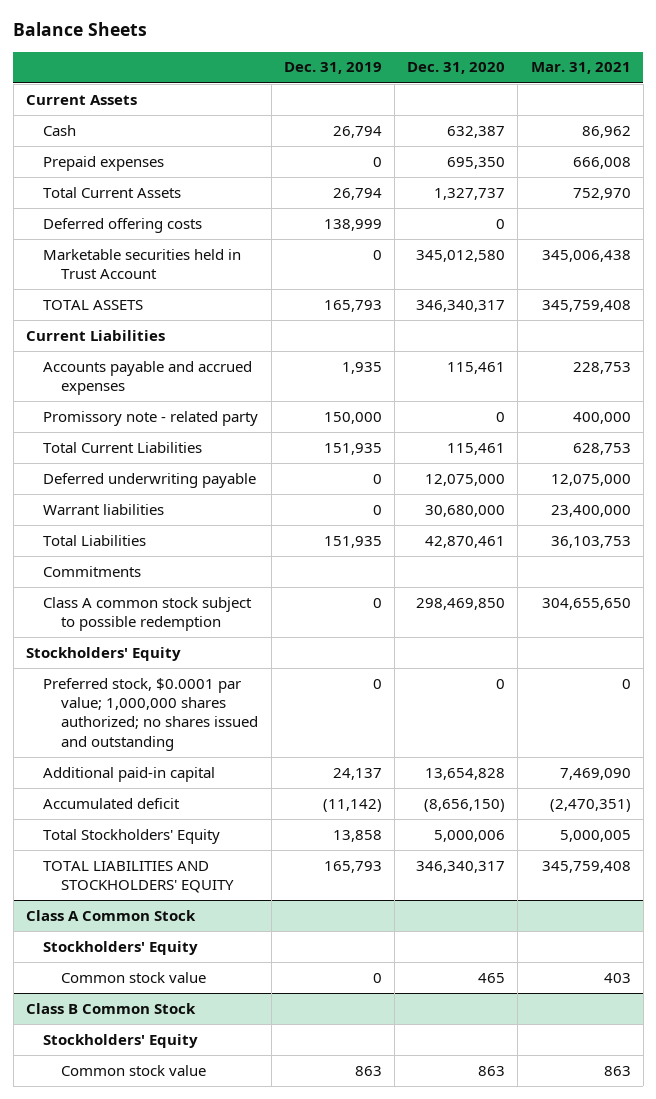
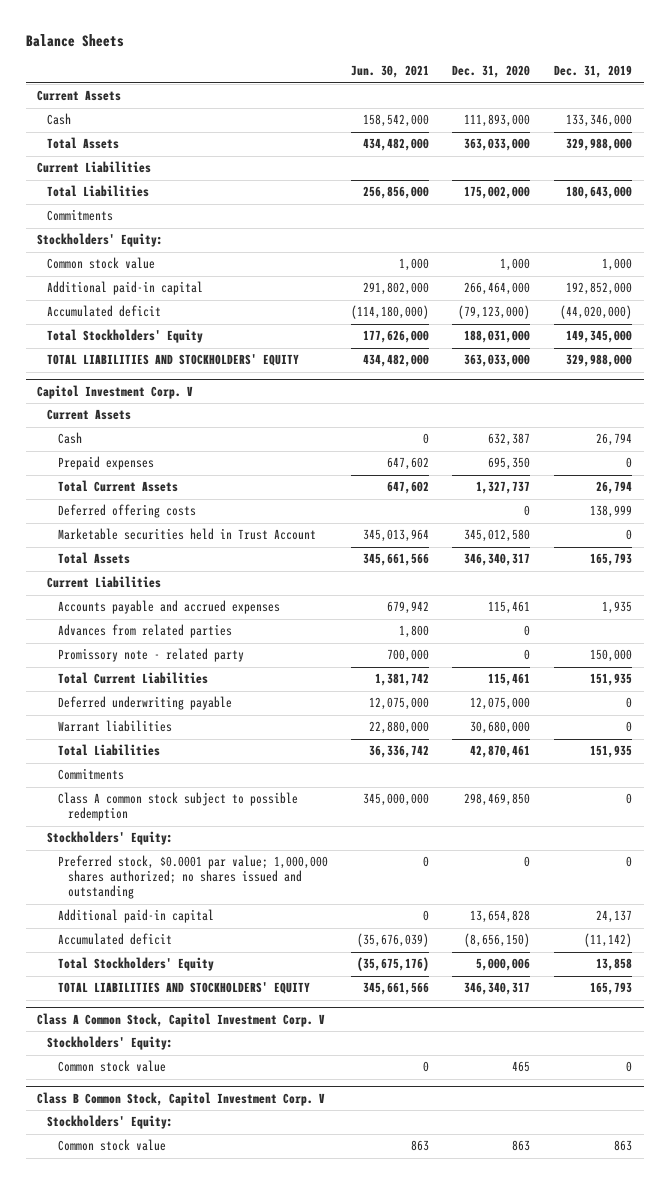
- | Dec. 31, 2019 | Dec. 31, 2020 | Mar. 31, 2021
+ | Jun. 30, 2021 | Dec. 31, 2020 | Dec. 31, 2019
+ Cash | 158,542,000 | 111,893,000 | 133,346,000
+ Total Assets | 434,482,000 | 363,033,000 | 329,988,000
+ Current Liabilities
+ Total Liabilities | 256,856,000 | 175,002,000 | 180,643,000
+ Commitments
+ Stockholders' Equity:
+ Common stock value | 1,000 | 1,000 | 1,000
+ Additional paid-in capital | 291,802,000 | 266,464,000 | 192,852,000
+ Accumulated deficit | (114,180,000) | (79,123,000) | (44,020,000)
+ Total Stockholders' Equity | 177,626,000 | 188,031,000 | 149,345,000
+ TOTAL LIABILITIES AND STOCKHOLDERS' EQUITY | 434,482,000 | 363,033,000 | 329,988,000
+ Capitol Investment Corp. V
+ Current Assets
- TOTAL ASSETS | 165,793 | 346,340,317 | 345,759,408
+ Total Assets | 345,661,566 | 346,340,317 | 165,793
+ Advances from related parties | 1,800 | 0 |
- Stockholders' Equity
+ Stockholders' Equity:
- Class A Common Stock
- Stockholders' Equity
+ Class A Common Stock, Capitol Investment Corp. V
+ Stockholders' Equity:
- Class B Common Stock
- Stockholders' Equity
+ Class B Common Stock, Capitol Investment Corp. V
+ Stockholders' Equity:

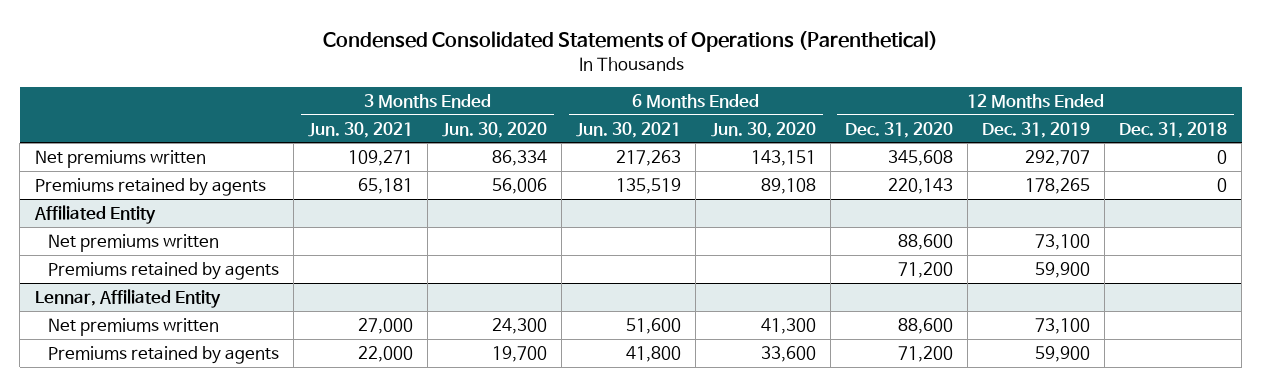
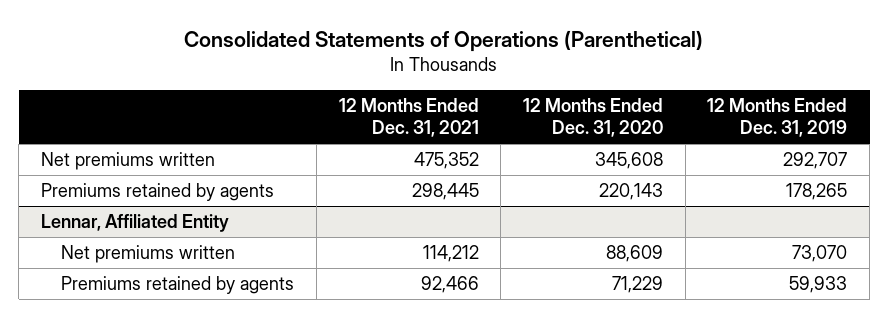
- Condensed Consolidated Statements of Operations (Parenthetical)
+ Consolidated Statements of Operations (Parenthetical)
- | 3 Months Ended Jun. 30, 2021 | 3 Months Ended Jun. 30, 2020 | 6 Months Ended Jun. 30, 2021 | 6 Months Ended Jun. 30, 2020 | 12 Months Ended Dec. 31, 2020 | 12 Months Ended Dec. 31, 2019 | 12 Months Ended Dec. 31, 2018
+ | 12 Months Ended Dec. 31, 2021 | 12 Months Ended Dec. 31, 2020 | 12 Months Ended Dec. 31, 2019
- Affiliated Entity
- Net premiums written | | | | | 88,600 | 73,100 |
- Premiums retained by agents | | | | | 71,200 | 59,900 |
@ Lennar, Affiliated Entity
- Net premiums written | 27,000 | 24,300 | 51,600 | 41,300 | 88,600 | 73,100 |
- Premiums retained by agents | 22,000 | 19,700 | 41,800 | 33,600 | 71,200 | 59,900 |
+ Net premiums written | 114,212 | 88,609 | 73,070
+ Premiums retained by agents | 92,466 | 71,229 | 59,933

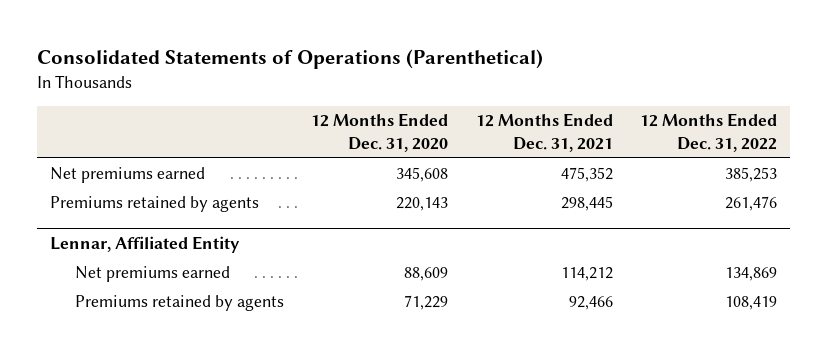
- | 12 Months Ended Dec. 31, 2021 | 12 Months Ended Dec. 31, 2020 | 12 Months Ended Dec. 31, 2019
+ | 12 Months Ended Dec. 31, 2020 | 12 Months Ended Dec. 31, 2021 | 12 Months Ended Dec. 31, 2022
- Net premiums written | 475,352 | 345,608 | 292,707
+ Net premiums earned | 345,608 | 475,352 | 385,253
@ Lennar, Affiliated Entity
- Net premiums written | 114,212 | 88,609 | 73,070
+ Net premiums earned | 88,609 | 114,212 | 134,869

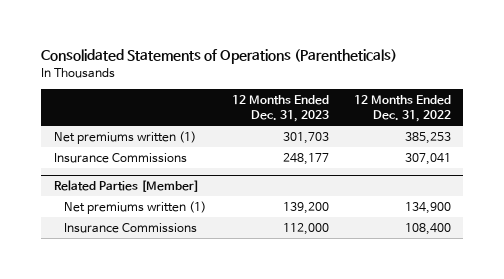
- Consolidated Statements of Operations (Parenthetical)
+ Consolidated Statements of Operations (Parentheticals)
- | 12 Months Ended Dec. 31, 2020 | 12 Months Ended Dec. 31, 2021 | 12 Months Ended Dec. 31, 2022
+ | 12 Months Ended Dec. 31, 2023 | 12 Months Ended Dec. 31, 2022
- Net premiums earned | 345,608 | 475,352 | 385,253
- Premiums retained by agents | 220,143 | 298,445 | 261,476
- Lennar, Affiliated Entity
- Net premiums earned | 88,609 | 114,212 | 134,869
- Premiums retained by agents | 71,229 | 92,466 | 108,419
+ Net premiums written (1) | 301,703 | 385,253
+ Insurance Commissions | 248,177 | 307,041
+ Related Parties [Member]
+ Net premiums written (1) | 139,200 | 134,900
+ Insurance Commissions | 112,000 | 108,400

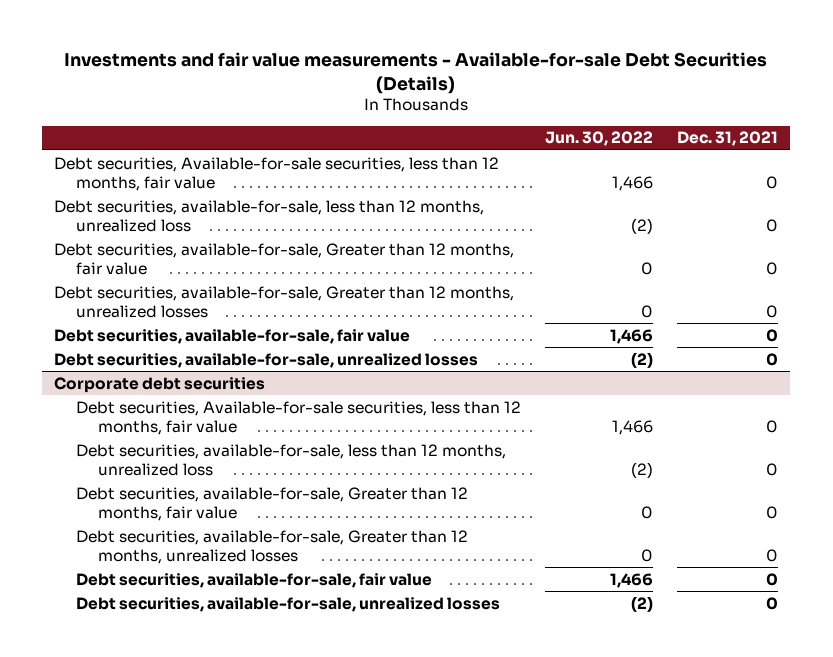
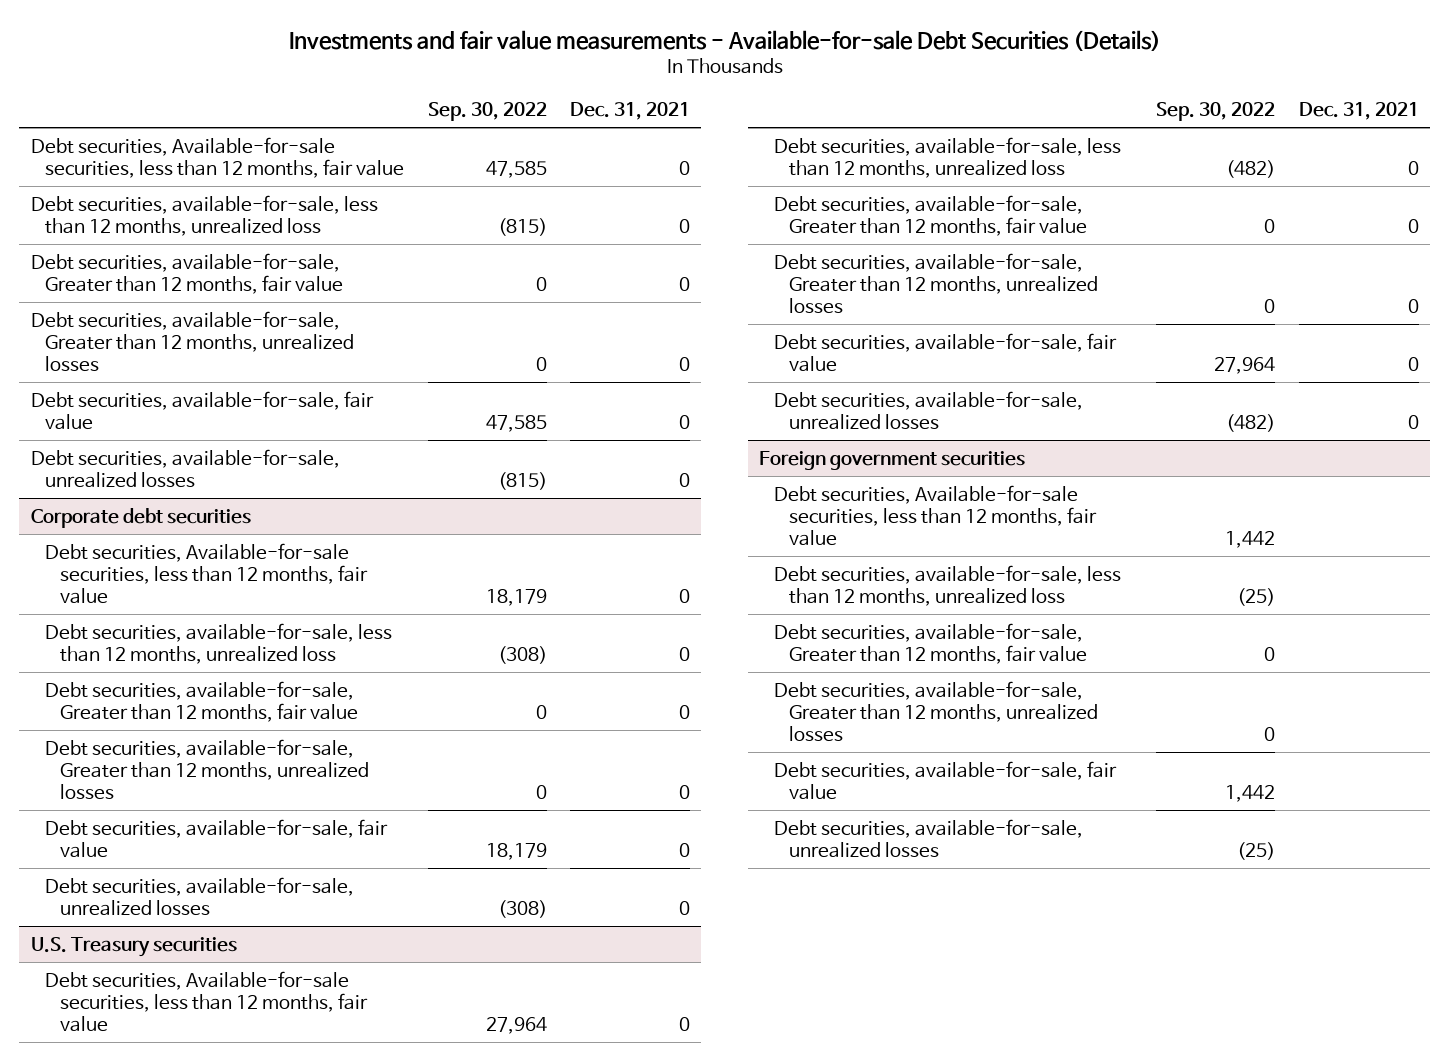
- | Jun. 30, 2022 | Dec. 31, 2021
+ | Sep. 30, 2022 | Dec. 31, 2021
+ U.S. Treasury securities
+ Debt securities, Available-for-sale securities, less than 12 months, fair value | 27,964 | 0
+ Debt securities, available-for-sale, less than 12 months, unrealized loss | (482) | 0
+ Debt securities, available-for-sale, Greater than 12 months, fair value | 0 | 0
+ Debt securities, available-for-sale, Greater than 12 months, unrealized losses | 0 | 0
+ Debt securities, available-for-sale, fair value | 27,964 | 0
+ Debt securities, available-for-sale, unrealized losses | (482) | 0
+ Foreign government securities
+ Debt securities, Available-for-sale securities, less than 12 months, fair value | 1,442 |
+ Debt securities, available-for-sale, less than 12 months, unrealized loss | (25) |
+ Debt securities, available-for-sale, Greater than 12 months, fair value | 0 |
+ Debt securities, available-for-sale, Greater than 12 months, unrealized losses | 0 |
+ Debt securities, available-for-sale, fair value | 1,442 |
+ Debt securities, available-for-sale, unrealized losses | (25) |

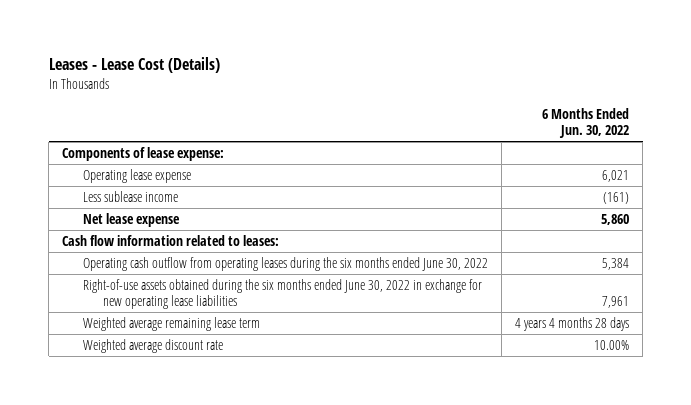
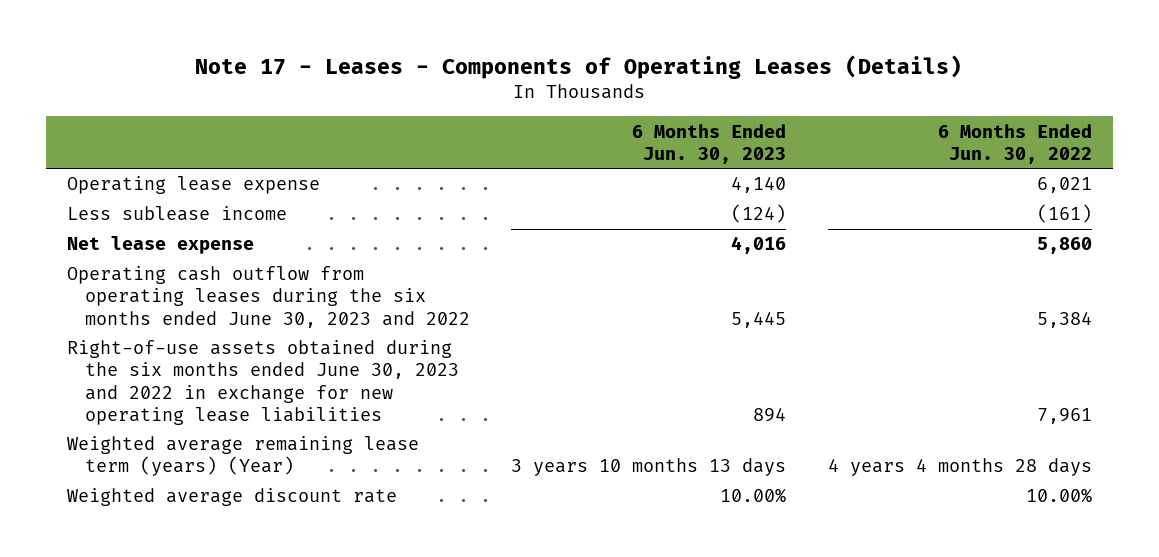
- Leases - Lease Cost (Details)
+ Note 17 - Leases - Components of Operating Leases (Details)
- | 6 Months Ended Jun. 30, 2022
+ | 6 Months Ended Jun. 30, 2023 | 6 Months Ended Jun. 30, 2022
- Components of lease expense:
- Cash flow information related to leases:
- Operating cash outflow from operating leases during the six months ended June 30, 2022 | 5,384
- Right-of-use assets obtained during the six months ended June 30, 2022 in exchange for new operating lease liabilities | 7,961
- Weighted average remaining lease term | 4 years 4 months 28 days
+ Operating cash outflow from operating leases during the six months ended June 30, 2023 and 2022 | 5,445 | 5,384
+ Right-of-use assets obtained during the six months ended June 30, 2023 and 2022 in exchange for new operating lease liabilities | 894 | 7,961
+ Weighted average remaining lease term (years) (Year) | 3 years 10 months 13 days | 4 years 4 months 28 days

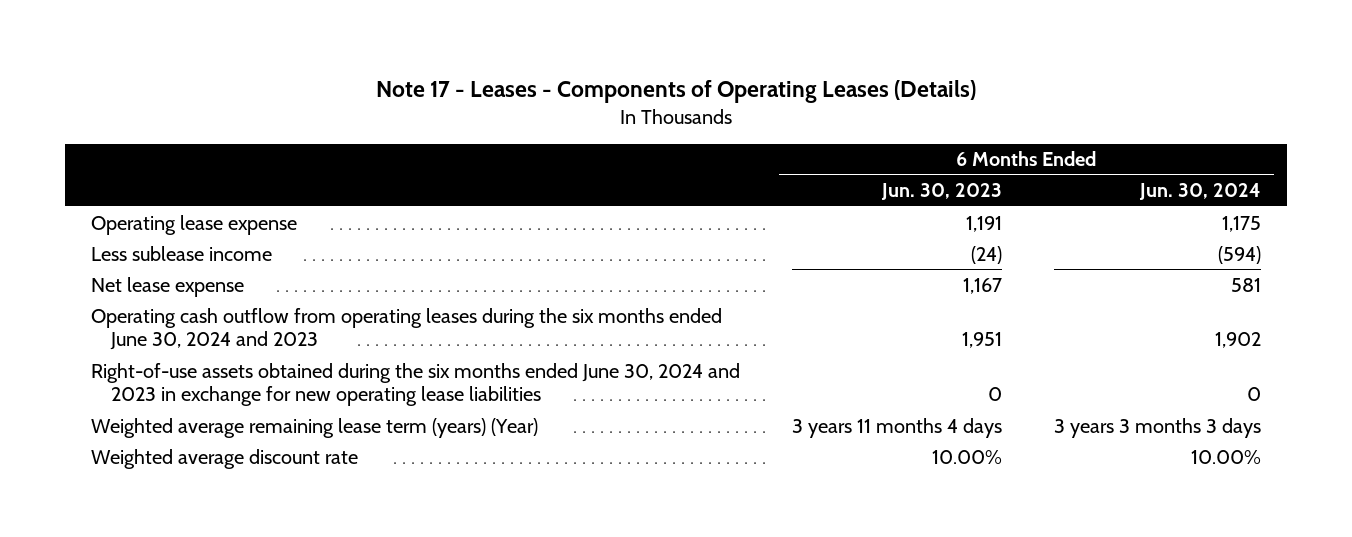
- | 6 Months Ended Jun. 30, 2023 | 6 Months Ended Jun. 30, 2022
+ | 6 Months Ended Jun. 30, 2023 | 6 Months Ended Jun. 30, 2024
- Operating lease expense | 4,140 | 6,021
- Less sublease income | (124) | (161)
- Net lease expense | 4,016 | 5,860
- Operating cash outflow from operating leases during the six months ended June 30, 2023 and 2022 | 5,445 | 5,384
- Right-of-use assets obtained during the six months ended June 30, 2023 and 2022 in exchange for new operating lease liabilities | 894 | 7,961
- Weighted average remaining lease term (years) (Year) | 3 years 10 months 13 days | 4 years 4 months 28 days
+ Operating lease expense | 1,191 | 1,175
+ Less sublease income | (24) | (594)
+ Net lease expense | 1,167 | 581
+ Operating cash outflow from operating leases during the six months ended June 30, 2024 and 2023 | 1,951 | 1,902
+ Right-of-use assets obtained during the six months ended June 30, 2024 and 2023 in exchange for new operating lease liabilities | 0 | 0
+ Weighted average remaining lease term (years) (Year) | 3 years 11 months 4 days | 3 years 3 months 3 days

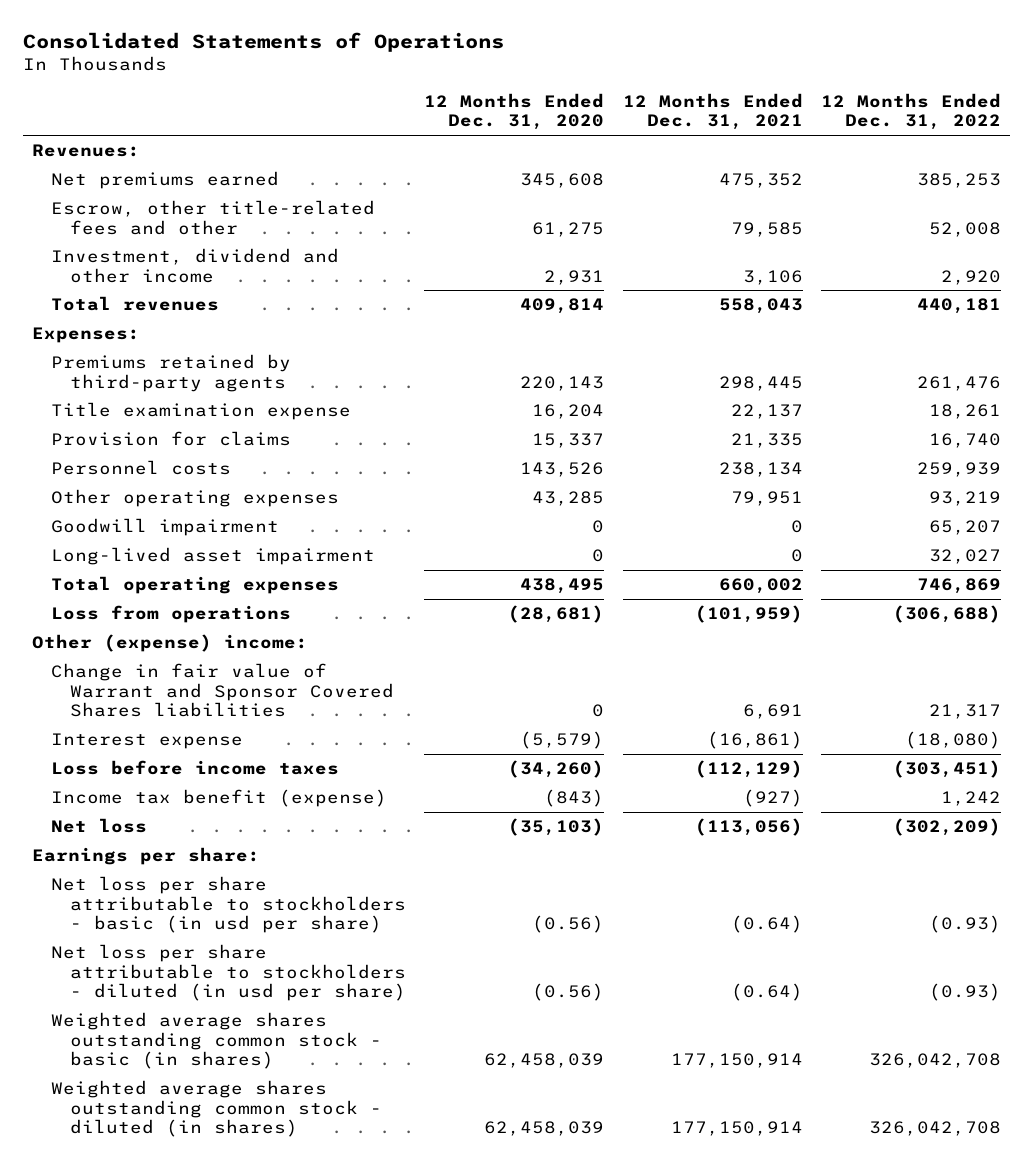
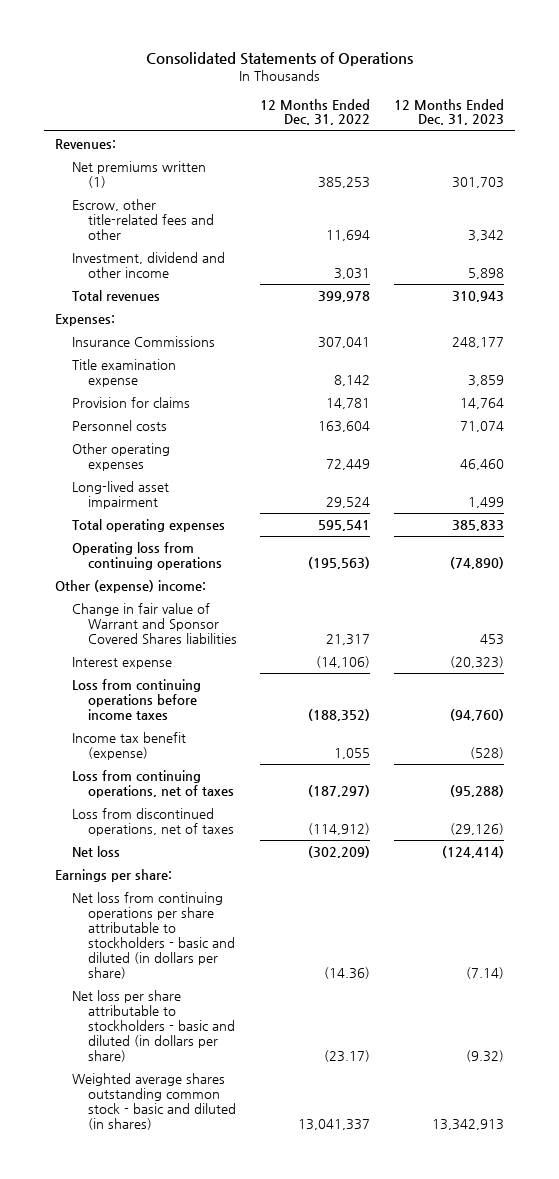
- | 12 Months Ended Dec. 31, 2020 | 12 Months Ended Dec. 31, 2021 | 12 Months Ended Dec. 31, 2022
+ | 12 Months Ended Dec. 31, 2022 | 12 Months Ended Dec. 31, 2023
- Net premiums earned | 345,608 | 475,352 | 385,253
- Escrow, other title-related fees and other | 61,275 | 79,585 | 52,008
- Investment, dividend and other income | 2,931 | 3,106 | 2,920
- Total revenues | 409,814 | 558,043 | 440,181
+ Net premiums written (1) | 385,253 | 301,703
+ Escrow, other title-related fees and other | 11,694 | 3,342
+ Investment, dividend and other income | 3,031 | 5,898
+ Total revenues | 399,978 | 310,943
- Premiums retained by third-party agents | 220,143 | 298,445 | 261,476
- Title examination expense | 16,204 | 22,137 | 18,261
- Provision for claims | 15,337 | 21,335 | 16,740
- Personnel costs | 143,526 | 238,134 | 259,939
- Other operating expenses | 43,285 | 79,951 | 93,219
- Goodwill impairment | 0 | 0 | 65,207
- Long-lived asset impairment | 0 | 0 | 32,027
- Total operating expenses | 438,495 | 660,002 | 746,869
- Loss from operations | (28,681) | (101,959) | (306,688)
+ Insurance Commissions | 307,041 | 248,177
+ Title examination expense | 8,142 | 3,859
+ Provision for claims | 14,781 | 14,764
+ Personnel costs | 163,604 | 71,074
+ Other operating expenses | 72,449 | 46,460
+ Long-lived asset impairment | 29,524 | 1,499
+ Total operating expenses | 595,541 | 385,833
+ Operating loss from continuing operations | (195,563) | (74,890)
- Interest expense | (5,579) | (16,861) | (18,080)
- Loss before income taxes | (34,260) | (112,129) | (303,451)
- Income tax benefit (expense) | (843) | (927) | 1,242
+ Interest expense | (14,106) | (20,323)
+ Loss from continuing operations before income taxes | (188,352) | (94,760)
+ Income tax benefit (expense) | 1,055 | (528)
+ Loss from continuing operations, net of taxes | (187,297) | (95,288)
+ Loss from discontinued operations, net of taxes | (114,912) | (29,126)
- Net loss per share attributable to stockholders - basic (in usd per share) | (0.56) | (0.64) | (0.93)
- Net loss per share attributable to stockholders - diluted (in usd per share) | (0.56) | (0.64) | (0.93)
- Weighted average shares outstanding common stock - basic (in shares) | 62,458,039 | 177,150,914 | 326,042,708
- Weighted average shares outstanding common stock - diluted (in shares) | 62,458,039 | 177,150,914 | 326,042,708
+ Net loss from continuing operations per share attributable to stockholders - basic and diluted (in dollars per share) | (14.36) | (7.14)
+ Net loss per share attributable to stockholders - basic and diluted (in dollars per share) | (23.17) | (9.32)
+ Weighted average shares outstanding common stock - basic and diluted (in shares) | 13,041,337 | 13,342,913

